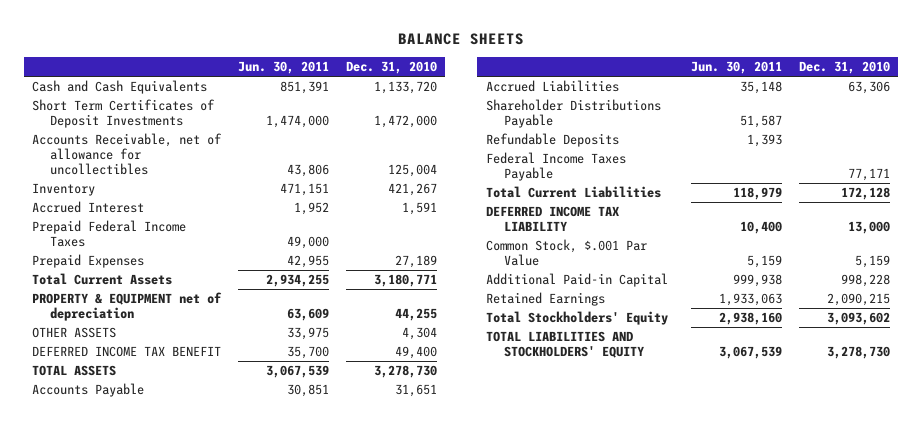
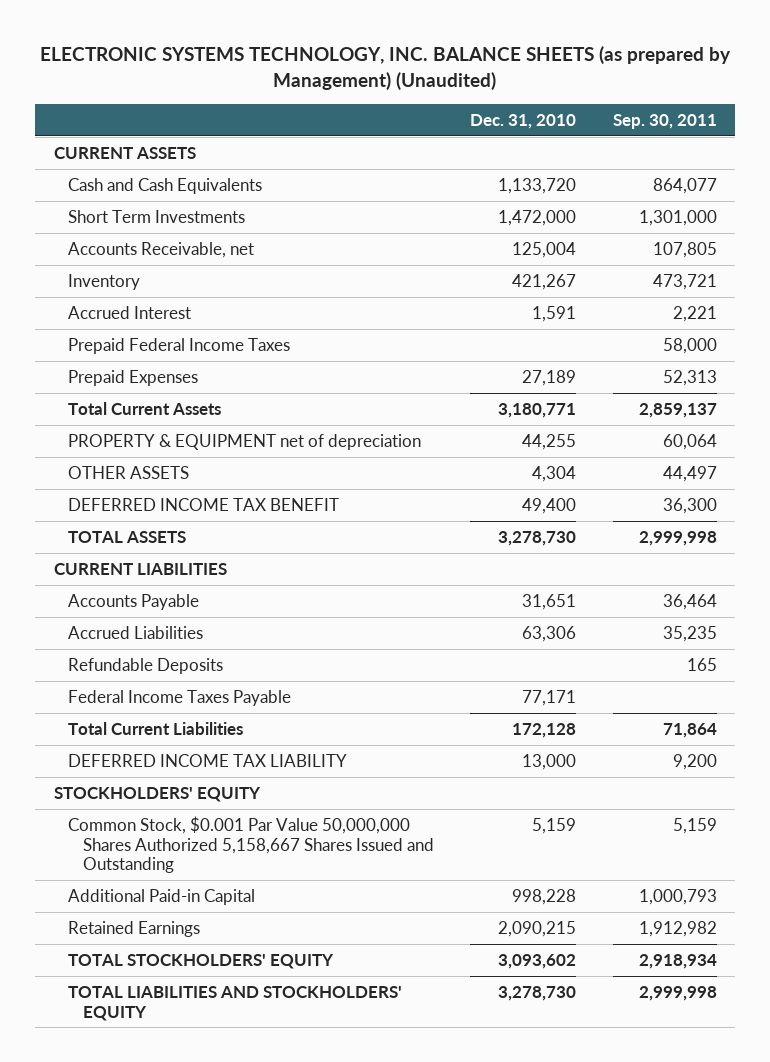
- BALANCE SHEETS
+ ELECTRONIC SYSTEMS TECHNOLOGY, INC. BALANCE SHEETS (as prepared by Management) (Unaudited)
- | Jun. 30, 2011 | Dec. 31, 2010
+ | Dec. 31, 2010 | Sep. 30, 2011
+ CURRENT ASSETS
- Short Term Certificates of Deposit Investments | 1,474,000 | 1,472,000
- Accounts Receivable, net of allowance for uncollectibles | 43,806 | 125,004
+ Short Term Investments | 1,472,000 | 1,301,000
+ Accounts Receivable, net | 125,004 | 107,805
+ CURRENT LIABILITIES
- Shareholder Distributions Payable | 51,587 |
- Common Stock, $.001 Par Value | 5,159 | 5,159
+ STOCKHOLDERS' EQUITY
+ Common Stock, $0.001 Par Value 50,000,000 Shares Authorized 5,158,667 Shares Issued and Outstanding | 5,159 | 5,159
- Total Stockholders' Equity | 2,938,160 | 3,093,602
+ TOTAL STOCKHOLDERS' EQUITY | 3,093,602 | 2,918,934

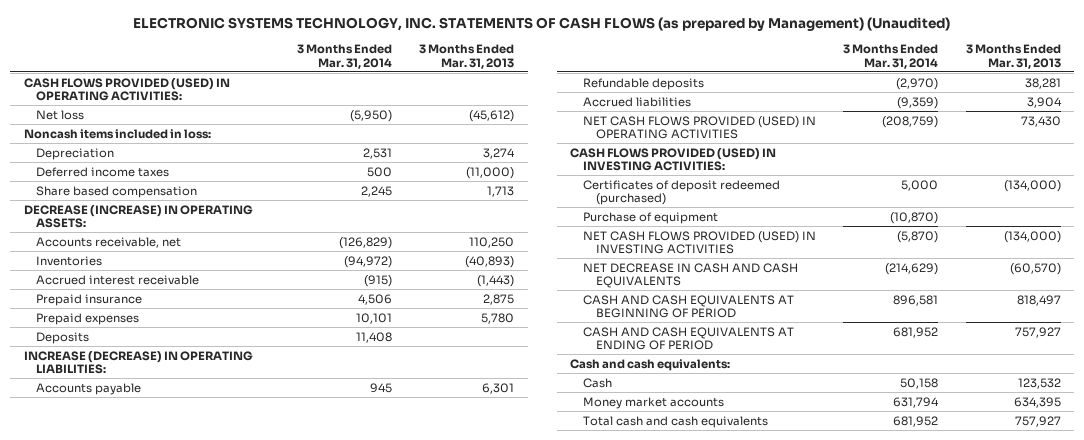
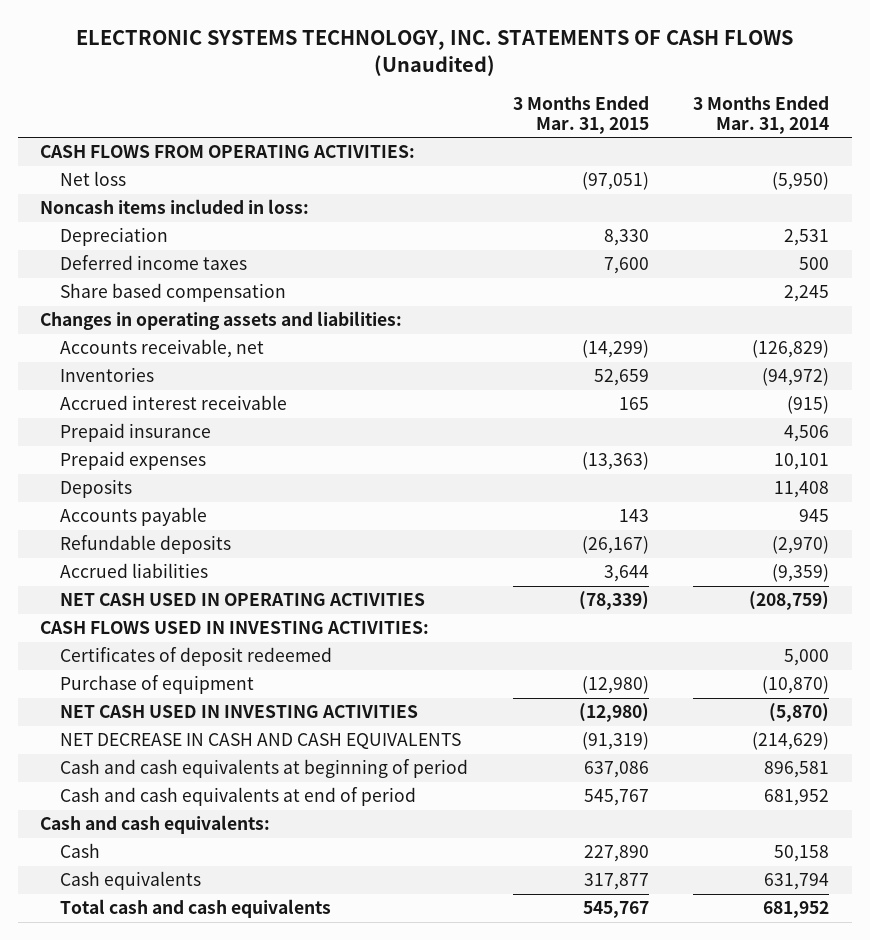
- ELECTRONIC SYSTEMS TECHNOLOGY, INC. STATEMENTS OF CASH FLOWS (as prepared by Management) (Unaudited)
+ ELECTRONIC SYSTEMS TECHNOLOGY, INC. STATEMENTS OF CASH FLOWS (Unaudited)
- | 3 Months Ended Mar. 31, 2014 | 3 Months Ended Mar. 31, 2013
+ | 3 Months Ended Mar. 31, 2015 | 3 Months Ended Mar. 31, 2014
- CASH FLOWS PROVIDED (USED) IN OPERATING ACTIVITIES:
+ CASH FLOWS FROM OPERATING ACTIVITIES:
- DECREASE (INCREASE) IN OPERATING ASSETS:
+ Changes in operating assets and liabilities:
- INCREASE (DECREASE) IN OPERATING LIABILITIES:
- NET CASH FLOWS PROVIDED (USED) IN OPERATING ACTIVITIES | (208,759) | 73,430
- CASH FLOWS PROVIDED (USED) IN INVESTING ACTIVITIES:
- Certificates of deposit redeemed (purchased) | 5,000 | (134,000)
+ NET CASH USED IN OPERATING ACTIVITIES | (78,339) | (208,759)
+ CASH FLOWS USED IN INVESTING ACTIVITIES:
+ Certificates of deposit redeemed | | 5,000
- NET CASH FLOWS PROVIDED (USED) IN INVESTING ACTIVITIES | (5,870) | (134,000)
+ NET CASH USED IN INVESTING ACTIVITIES | (12,980) | (5,870)
- CASH AND CASH EQUIVALENTS AT BEGINNING OF PERIOD | 896,581 | 818,497
- CASH AND CASH EQUIVALENTS AT ENDING OF PERIOD | 681,952 | 757,927
+ Cash and cash equivalents at beginning of period | 637,086 | 896,581
+ Cash and cash equivalents at end of period | 545,767 | 681,952
- Money market accounts | 631,794 | 634,395
+ Cash equivalents | 317,877 | 631,794

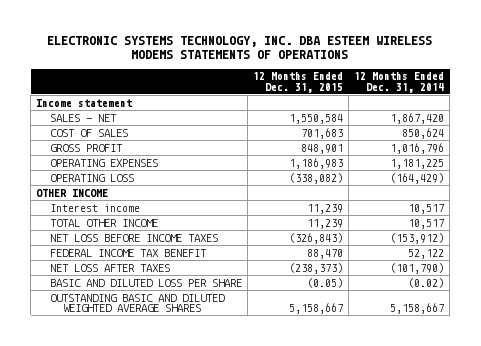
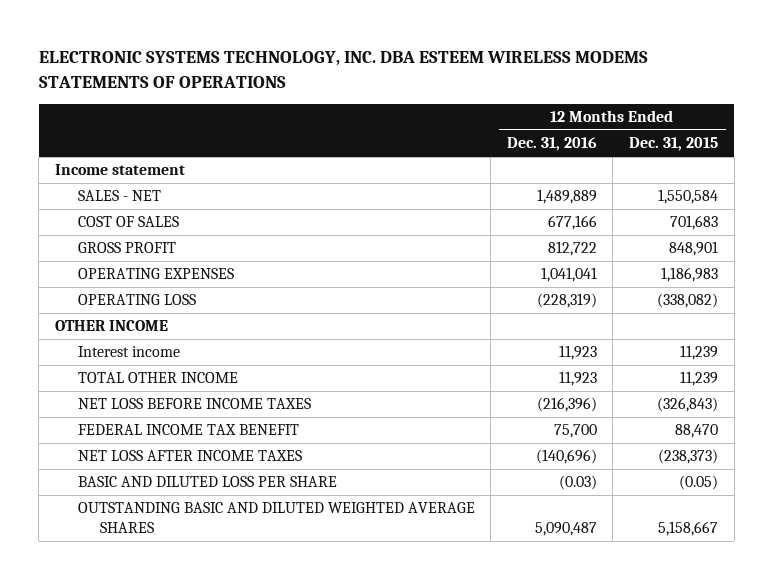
- | 12 Months Ended Dec. 31, 2015 | 12 Months Ended Dec. 31, 2014
+ | 12 Months Ended Dec. 31, 2016 | 12 Months Ended Dec. 31, 2015
- NET LOSS AFTER TAXES | (238,373) | (101,790)
+ NET LOSS AFTER INCOME TAXES | (140,696) | (238,373)

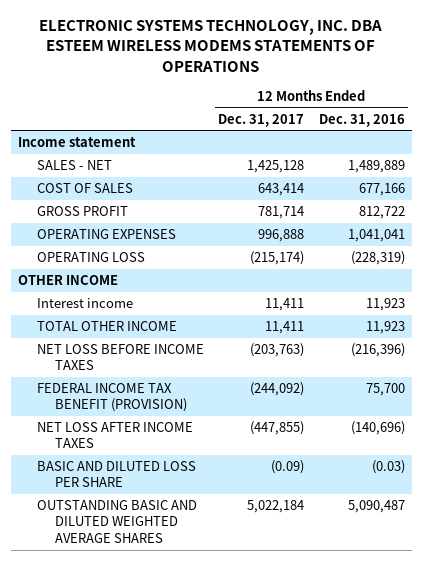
- | 12 Months Ended Dec. 31, 2016 | 12 Months Ended Dec. 31, 2015
+ | 12 Months Ended Dec. 31, 2017 | 12 Months Ended Dec. 31, 2016
- FEDERAL INCOME TAX BENEFIT | 75,700 | 88,470
+ FEDERAL INCOME TAX BENEFIT (PROVISION) | (244,092) | 75,700

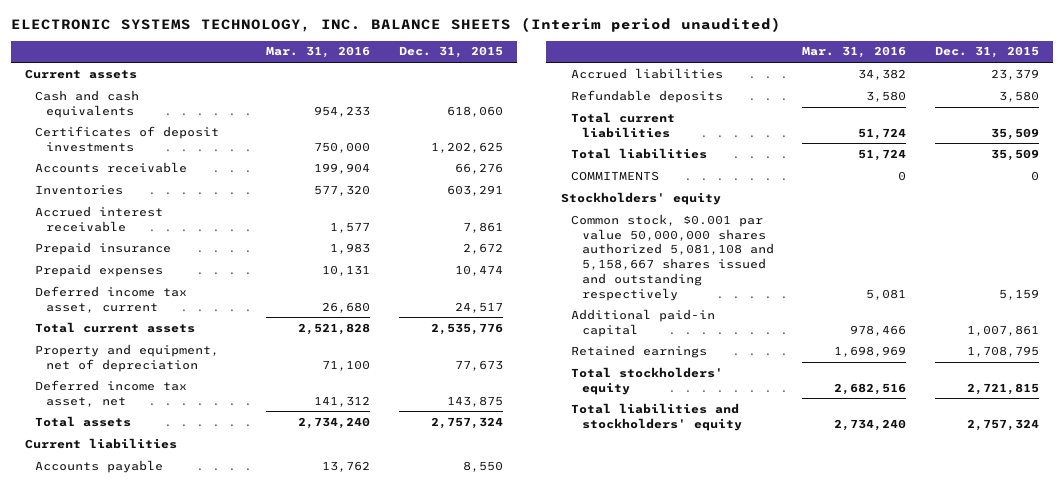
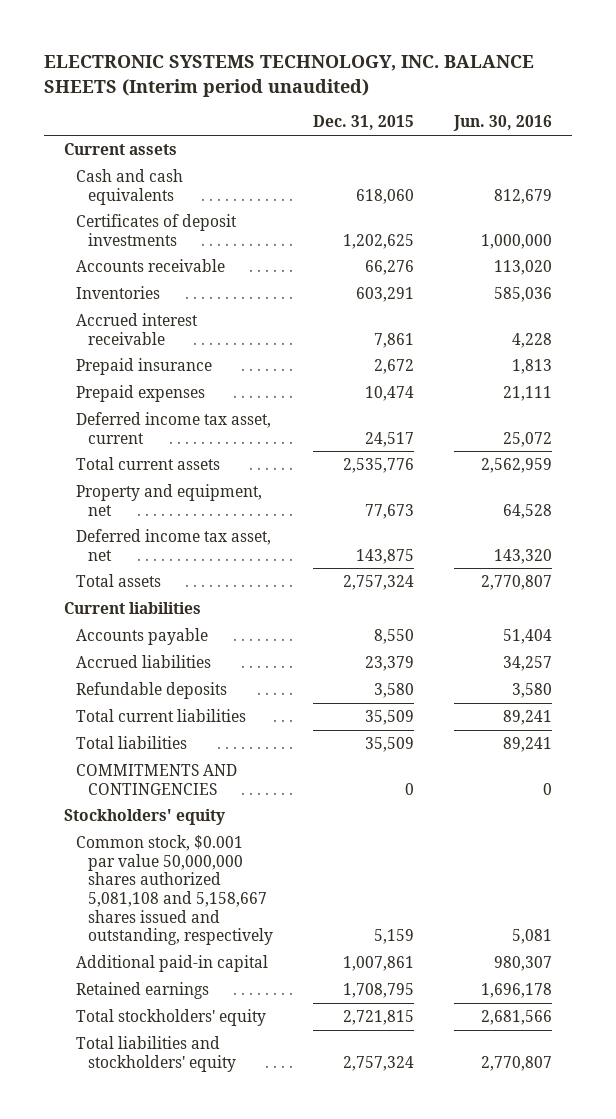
- | Mar. 31, 2016 | Dec. 31, 2015
+ | Dec. 31, 2015 | Jun. 30, 2016
- Property and equipment, net of depreciation | 71,100 | 77,673
+ Property and equipment, net | 77,673 | 64,528
- COMMITMENTS | 0 | 0
+ COMMITMENTS AND CONTINGENCIES | 0 | 0
- Common stock, $0.001 par value 50,000,000 shares authorized 5,081,108 and 5,158,667 shares issued and outstanding respectively | 5,081 | 5,159
+ Common stock, $0.001 par value 50,000,000 shares authorized 5,081,108 and 5,158,667 shares issued and outstanding, respectively | 5,159 | 5,081

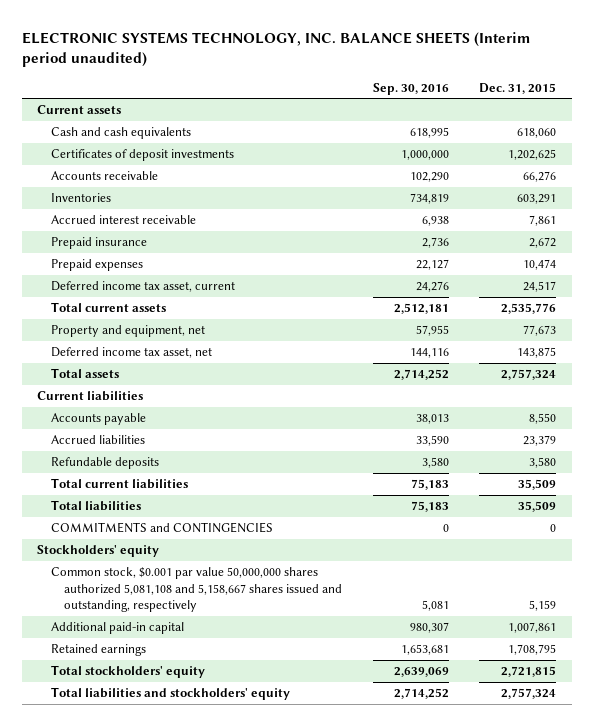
- | Dec. 31, 2015 | Jun. 30, 2016
+ | Sep. 30, 2016 | Dec. 31, 2015
- COMMITMENTS AND CONTINGENCIES | 0 | 0
+ COMMITMENTS and CONTINGENCIES | 0 | 0

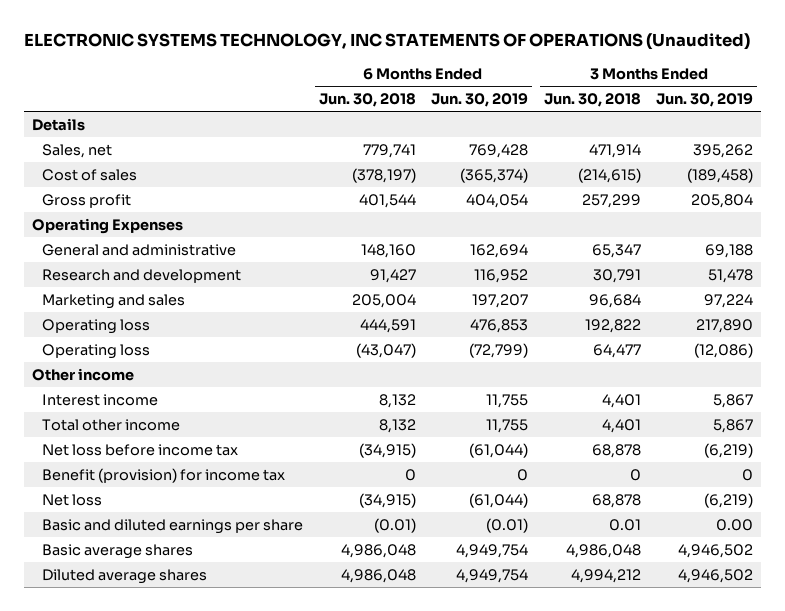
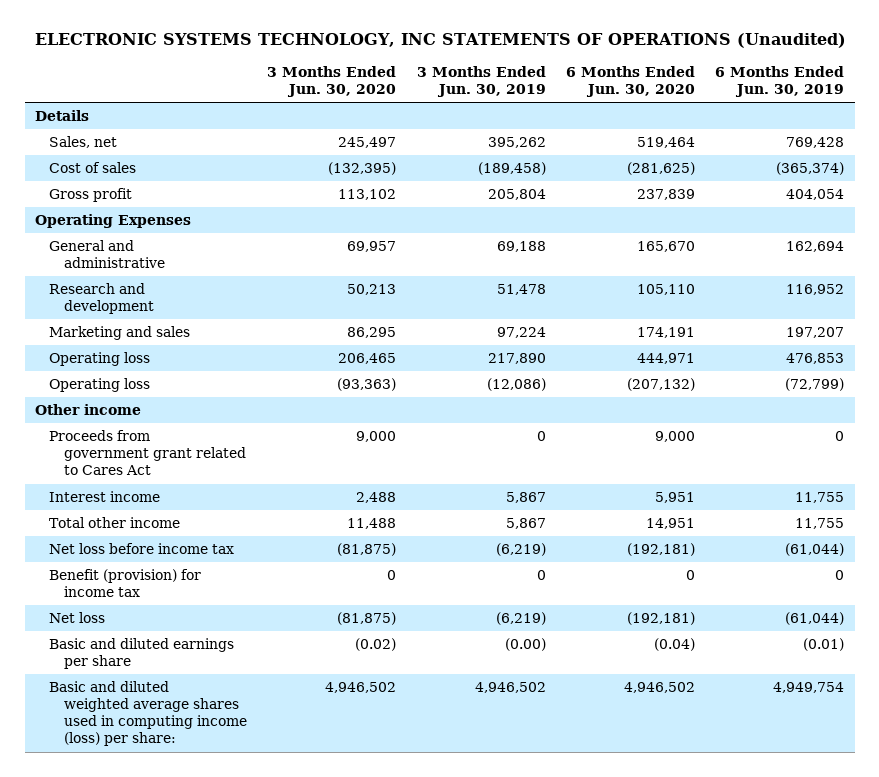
- | 6 Months Ended Jun. 30, 2018 | 6 Months Ended Jun. 30, 2019 | 3 Months Ended Jun. 30, 2018 | 3 Months Ended Jun. 30, 2019
+ | 3 Months Ended Jun. 30, 2020 | 3 Months Ended Jun. 30, 2019 | 6 Months Ended Jun. 30, 2020 | 6 Months Ended Jun. 30, 2019
+ Proceeds from government grant related to Cares Act | 9,000 | 0 | 9,000 | 0
- Basic and diluted earnings per share | (0.01) | (0.01) | 0.01 | 0.00
- Basic average shares | 4,986,048 | 4,949,754 | 4,986,048 | 4,946,502
- Diluted average shares | 4,986,048 | 4,949,754 | 4,994,212 | 4,946,502
+ Basic and diluted earnings per share | (0.02) | (0.00) | (0.04) | (0.01)
+ Basic and diluted weighted average shares used in computing income (loss) per share: | 4,946,502 | 4,946,502 | 4,946,502 | 4,949,754

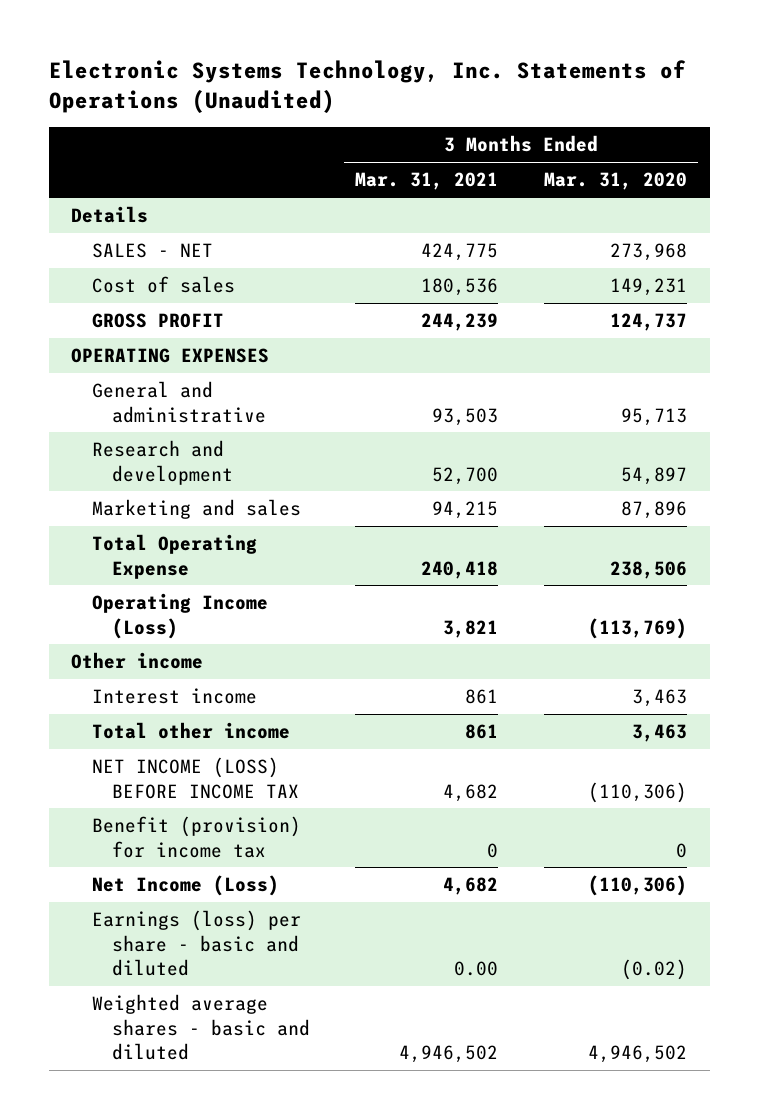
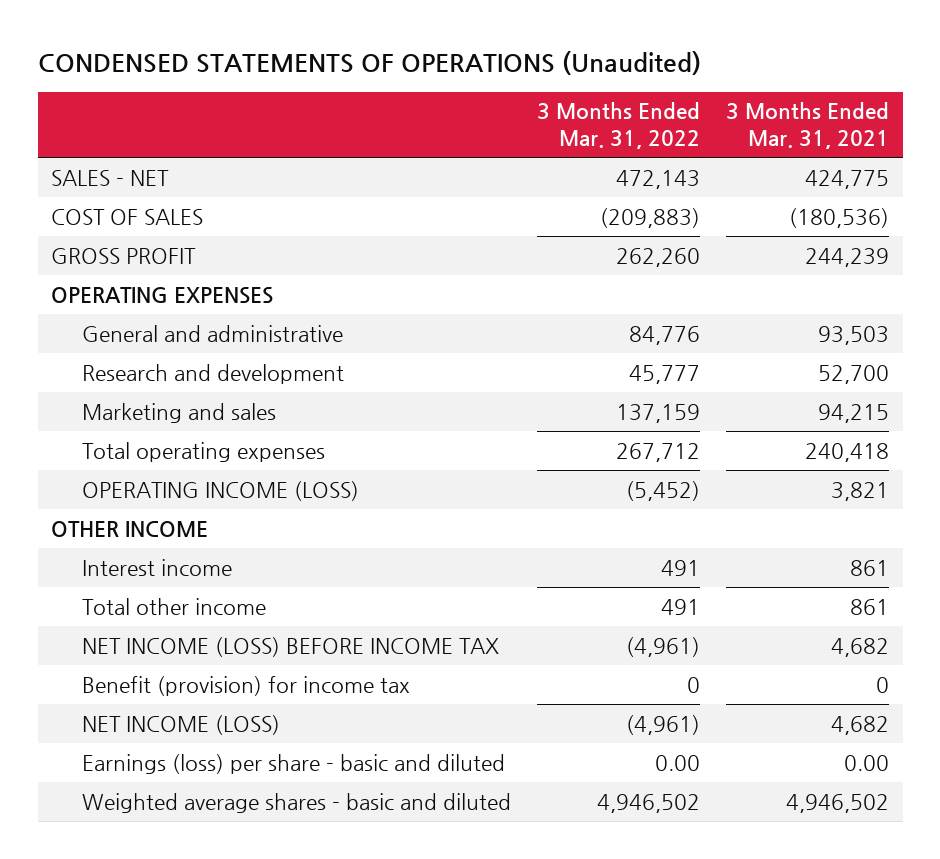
- Electronic Systems Technology, Inc. Statements of Operations (Unaudited)
+ CONDENSED STATEMENTS OF OPERATIONS (Unaudited)
- | 3 Months Ended Mar. 31, 2021 | 3 Months Ended Mar. 31, 2020
+ | 3 Months Ended Mar. 31, 2022 | 3 Months Ended Mar. 31, 2021
- Details
- Cost of sales | 180,536 | 149,231
+ COST OF SALES | (209,883) | (180,536)
- Total Operating Expense | 240,418 | 238,506
- Operating Income (Loss) | 3,821 | (113,769)
- Other income
+ Total operating expenses | 267,712 | 240,418
+ OPERATING INCOME (LOSS) | (5,452) | 3,821
+ OTHER INCOME
- Net Income (Loss) | 4,682 | (110,306)
+ NET INCOME (LOSS) | (4,961) | 4,682

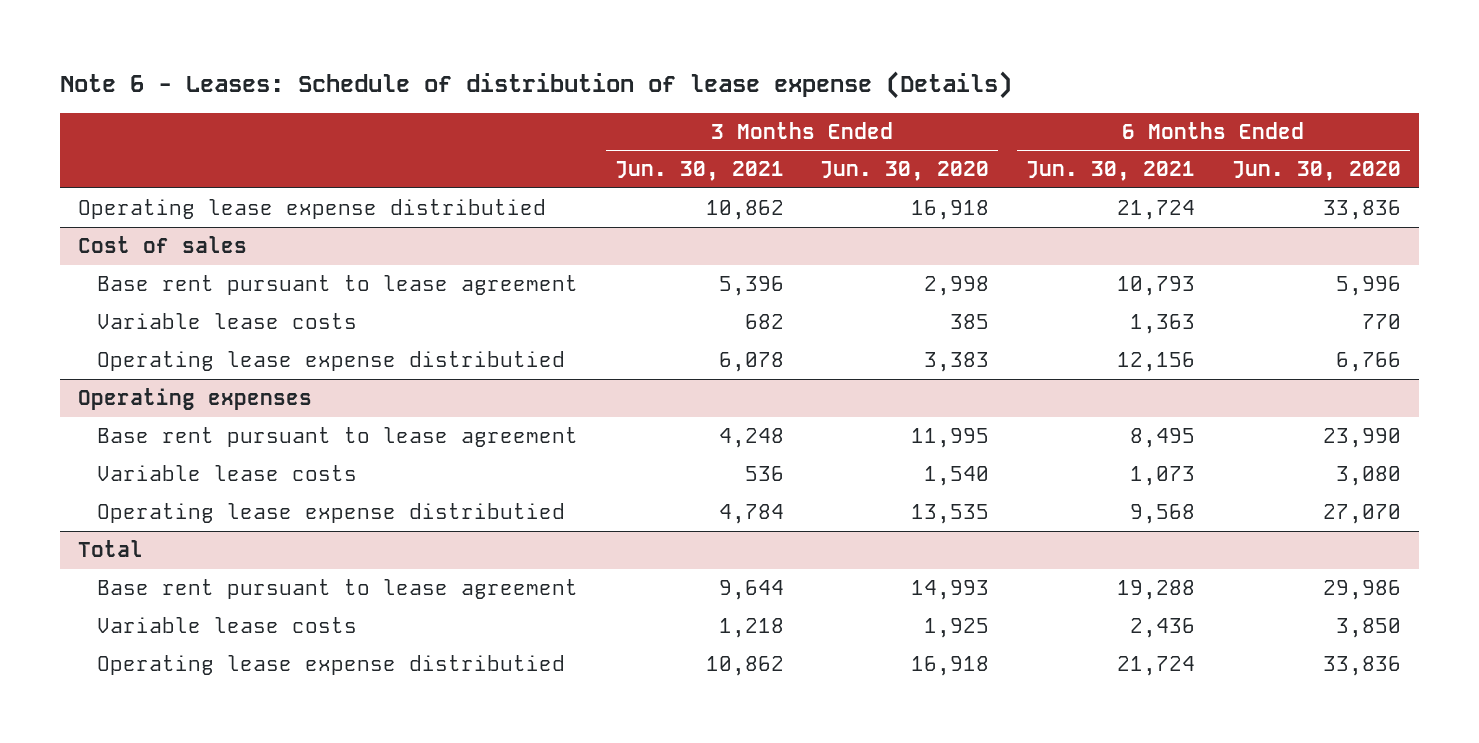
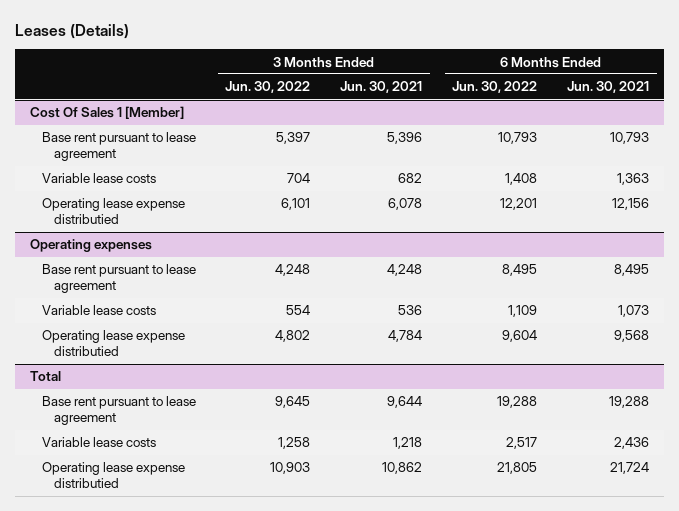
- Note 6 - Leases: Schedule of distribution of lease expense (Details)
+ Leases (Details)
- | 3 Months Ended Jun. 30, 2021 | 3 Months Ended Jun. 30, 2020 | 6 Months Ended Jun. 30, 2021 | 6 Months Ended Jun. 30, 2020
+ | 3 Months Ended Jun. 30, 2022 | 3 Months Ended Jun. 30, 2021 | 6 Months Ended Jun. 30, 2022 | 6 Months Ended Jun. 30, 2021
- Operating lease expense distributied | 10,862 | 16,918 | 21,724 | 33,836
- Cost of sales
+ Cost Of Sales 1 [Member]

